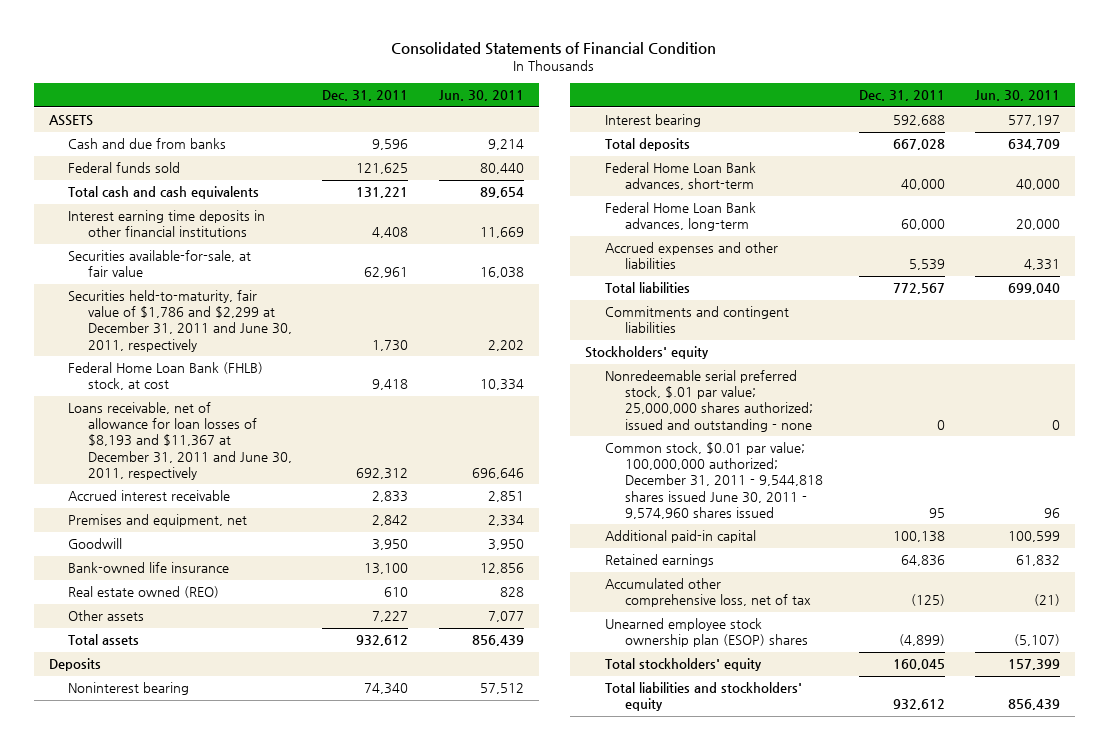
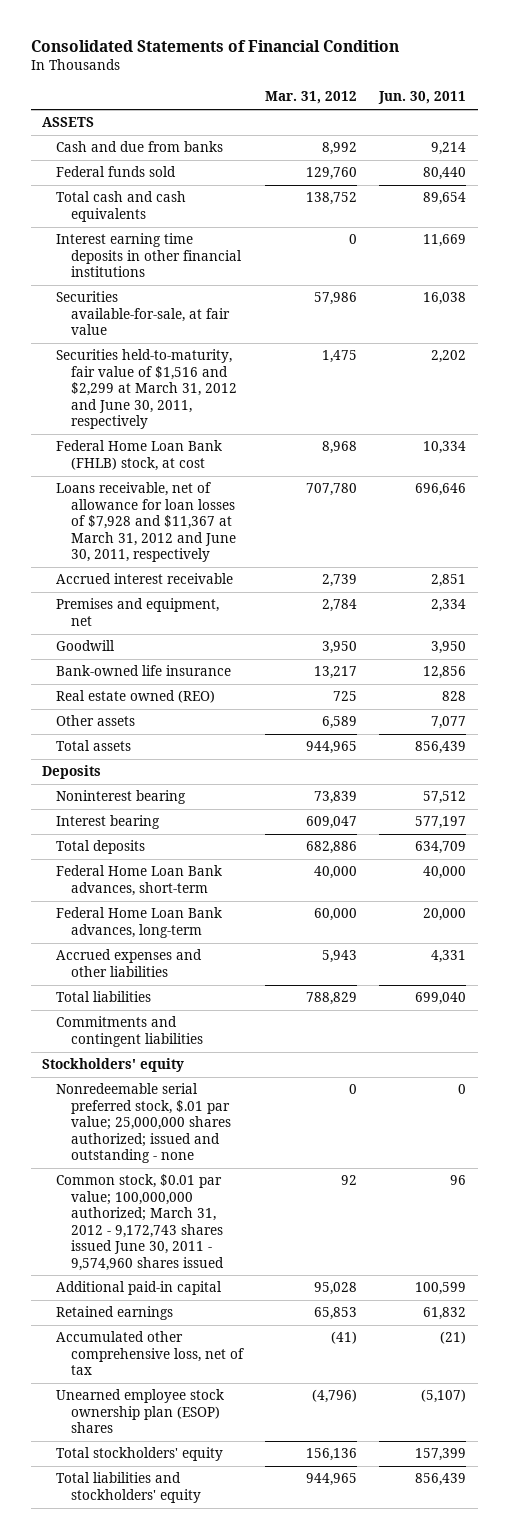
- | Dec. 31, 2011 | Jun. 30, 2011
+ | Mar. 31, 2012 | Jun. 30, 2011
- Securities held-to-maturity, fair value of $1,786 and $2,299 at December 31, 2011 and June 30, 2011, respectively | 1,730 | 2,202
+ Securities held-to-maturity, fair value of $1,516 and $2,299 at March 31, 2012 and June 30, 2011, respectively | 1,475 | 2,202
- Loans receivable, net of allowance for loan losses of $8,193 and $11,367 at December 31, 2011 and June 30, 2011, respectively | 692,312 | 696,646
+ Loans receivable, net of allowance for loan losses of $7,928 and $11,367 at March 31, 2012 and June 30, 2011, respectively | 707,780 | 696,646
- Common stock, $0.01 par value; 100,000,000 authorized; December 31, 2011 - 9,544,818 shares issued June 30, 2011 - 9,574,960 shares issued | 95 | 96
+ Common stock, $0.01 par value; 100,000,000 authorized; March 31, 2012 - 9,172,743 shares issued June 30, 2011 - 9,574,960 shares issued | 92 | 96

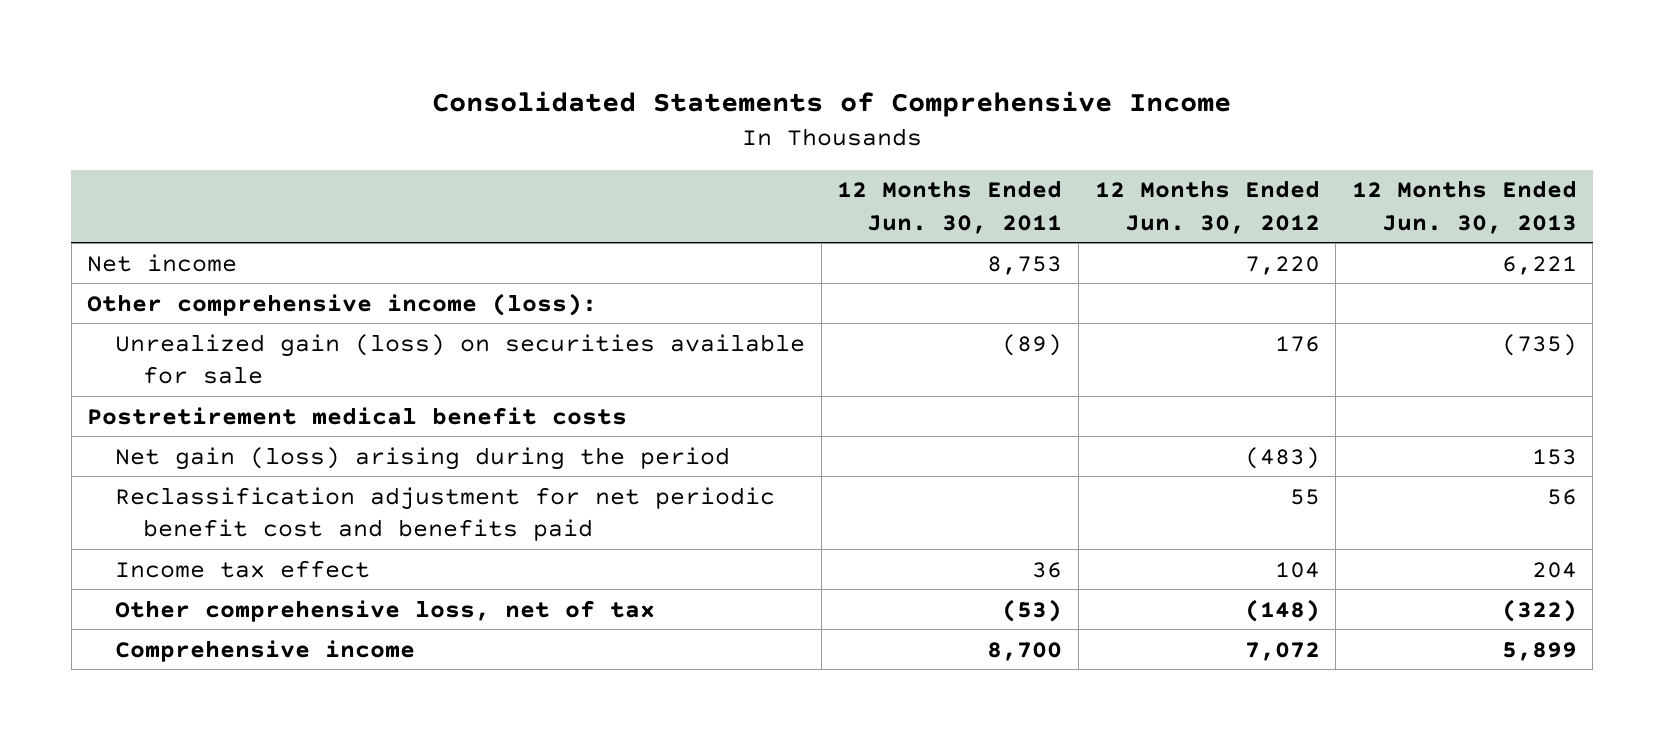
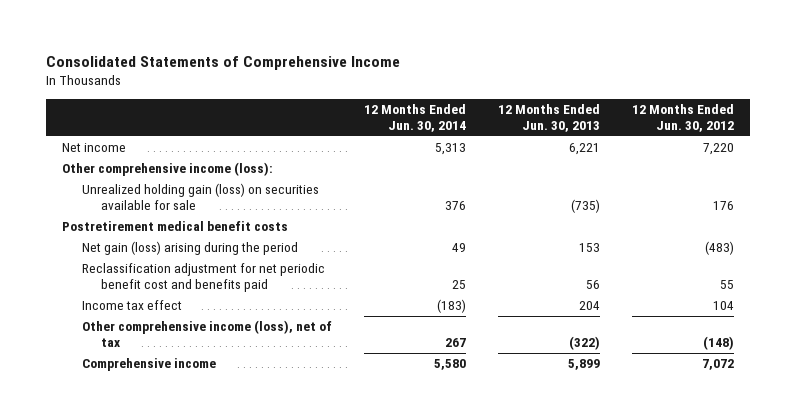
- | 12 Months Ended Jun. 30, 2011 | 12 Months Ended Jun. 30, 2012 | 12 Months Ended Jun. 30, 2013
+ | 12 Months Ended Jun. 30, 2014 | 12 Months Ended Jun. 30, 2013 | 12 Months Ended Jun. 30, 2012
- Unrealized gain (loss) on securities available for sale | (89) | 176 | (735)
+ Unrealized holding gain (loss) on securities available for sale | 376 | (735) | 176
- Other comprehensive loss, net of tax | (53) | (148) | (322)
+ Other comprehensive income (loss), net of tax | 267 | (322) | (148)

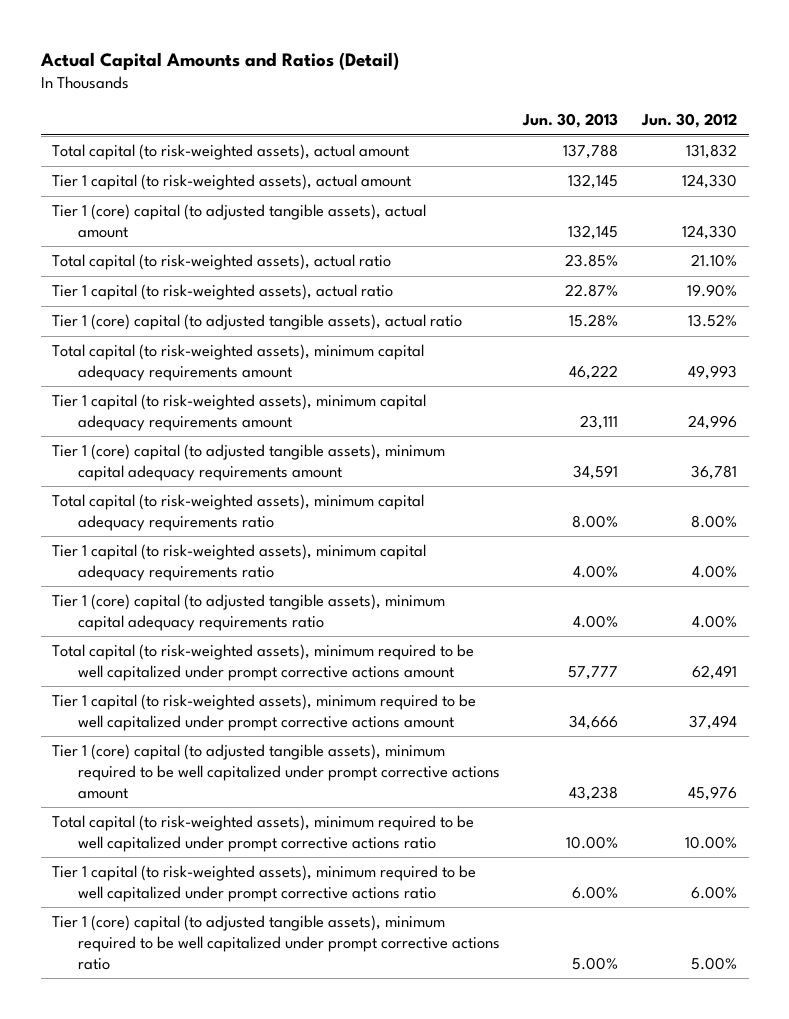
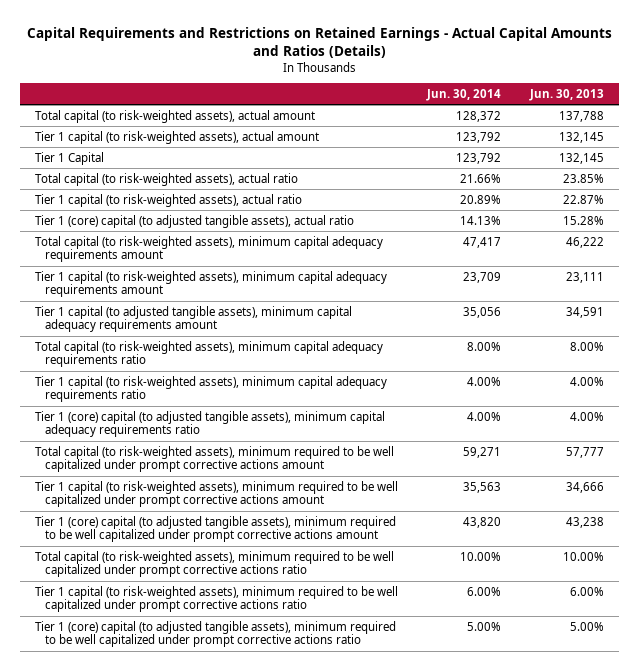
- Actual Capital Amounts and Ratios (Detail)
+ Capital Requirements and Restrictions on Retained Earnings - Actual Capital Amounts and Ratios (Details)
- | Jun. 30, 2013 | Jun. 30, 2012
+ | Jun. 30, 2014 | Jun. 30, 2013
- Tier 1 (core) capital (to adjusted tangible assets), actual amount | 132,145 | 124,330
+ Tier 1 Capital | 123,792 | 132,145
- Tier 1 (core) capital (to adjusted tangible assets), minimum capital adequacy requirements amount | 34,591 | 36,781
+ Tier 1 capital (to adjusted tangible assets), minimum capital adequacy requirements amount | 35,056 | 34,591

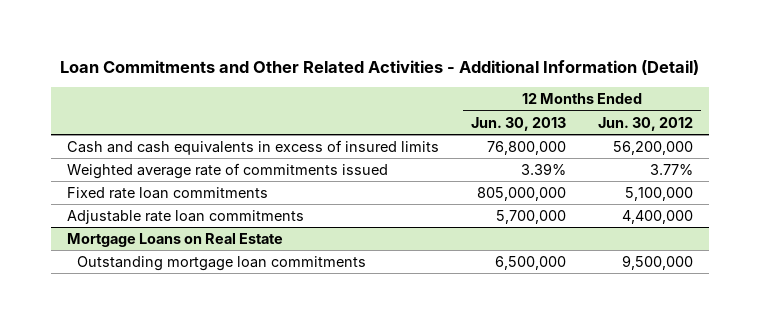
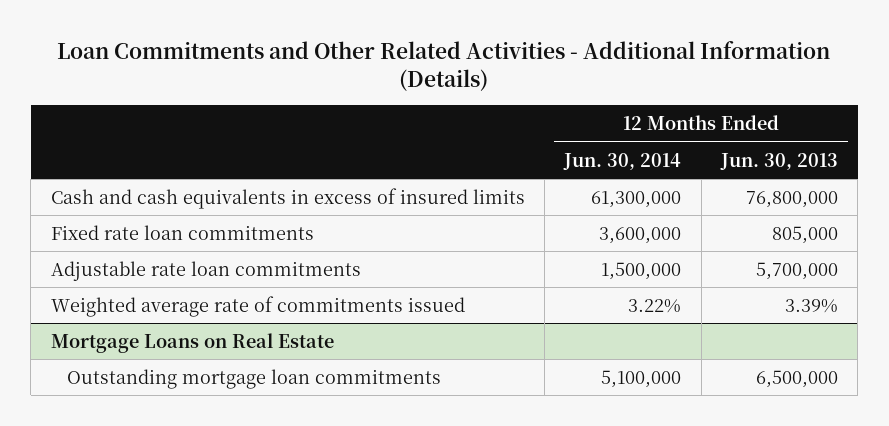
- Loan Commitments and Other Related Activities - Additional Information (Detail)
+ Loan Commitments and Other Related Activities - Additional Information (Details)
- | 12 Months Ended Jun. 30, 2013 | 12 Months Ended Jun. 30, 2012
+ | 12 Months Ended Jun. 30, 2014 | 12 Months Ended Jun. 30, 2013
- Fixed rate loan commitments | 805,000,000 | 5,100,000
+ Fixed rate loan commitments | 3,600,000 | 805,000
moved down: Weighted average rate of commitments issued | 3.22% | 3.39%

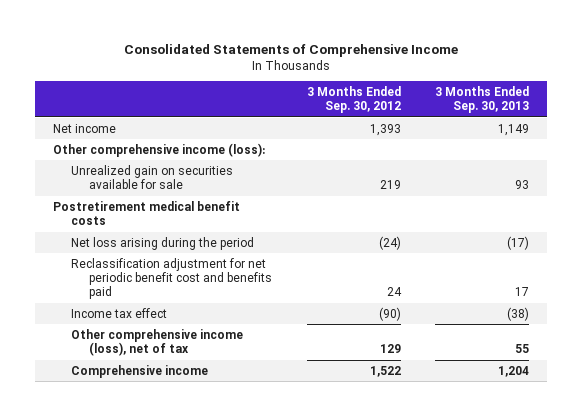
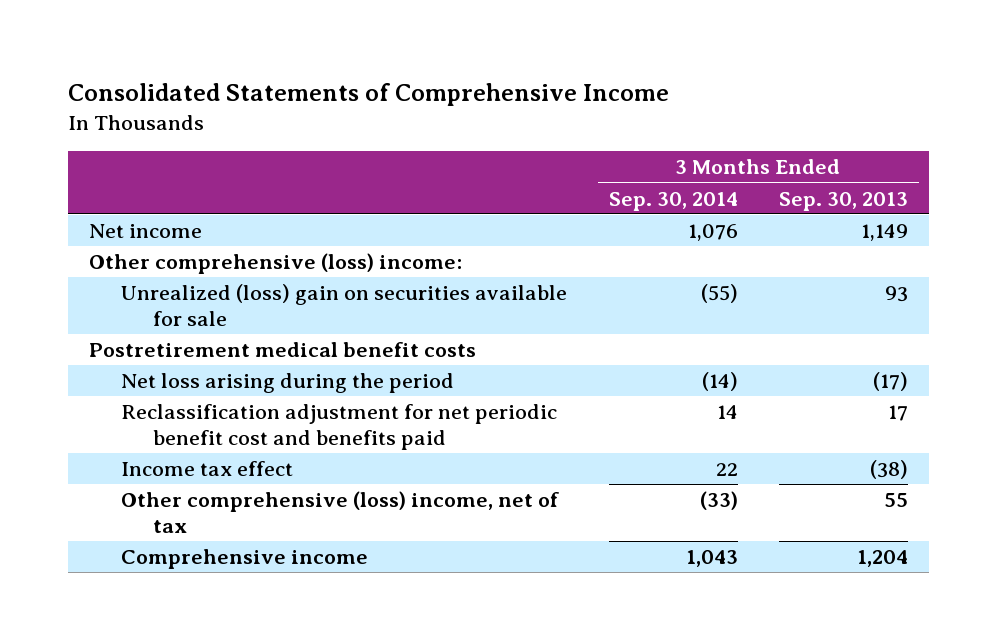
- | 3 Months Ended Sep. 30, 2012 | 3 Months Ended Sep. 30, 2013
+ | 3 Months Ended Sep. 30, 2014 | 3 Months Ended Sep. 30, 2013
- Other comprehensive income (loss):
- Unrealized gain on securities available for sale | 219 | 93
+ Other comprehensive (loss) income:
+ Unrealized (loss) gain on securities available for sale | (55) | 93
- Other comprehensive income (loss), net of tax | 129 | 55
+ Other comprehensive (loss) income, net of tax | (33) | 55

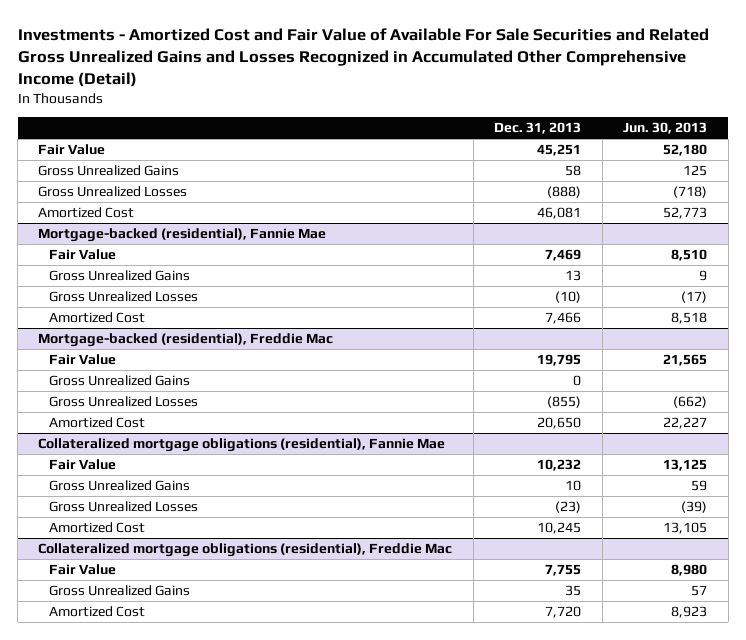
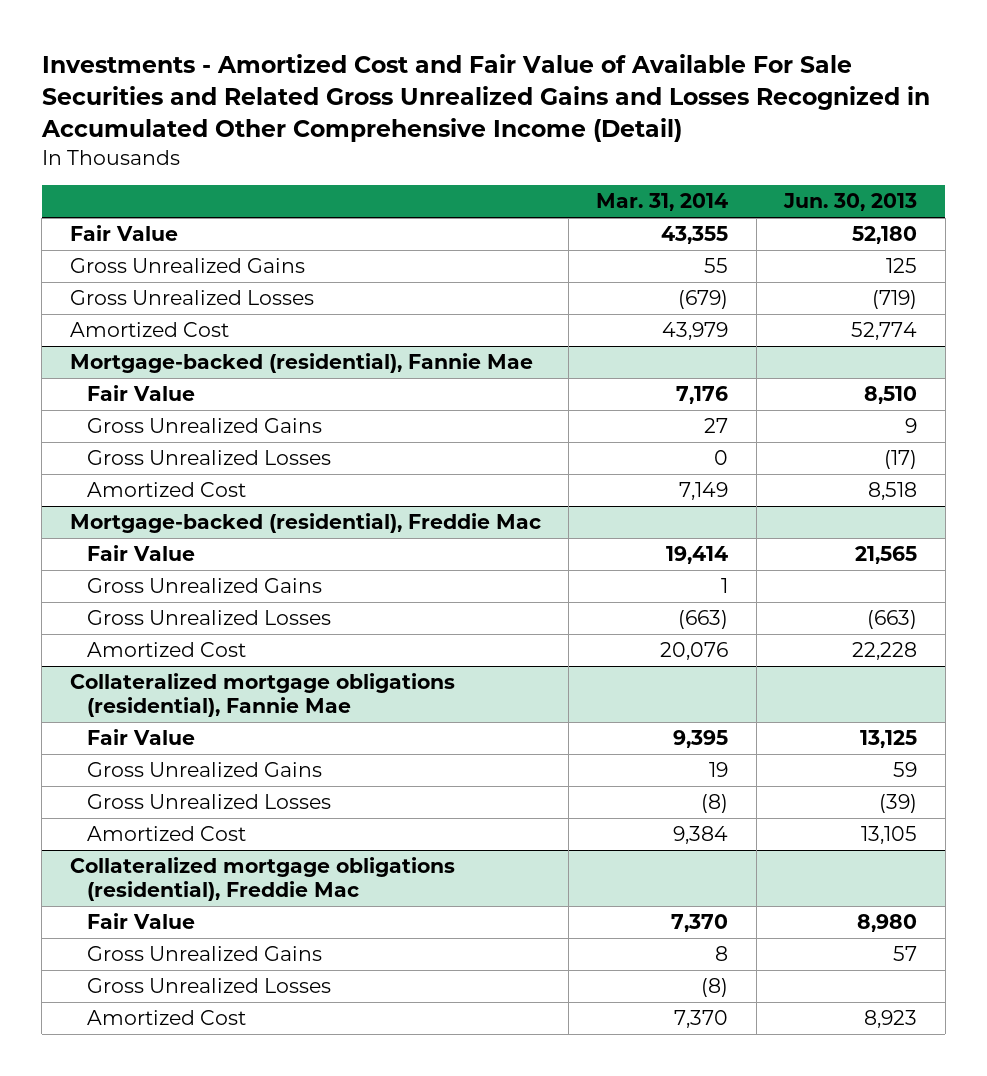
- | Dec. 31, 2013 | Jun. 30, 2013
+ | Mar. 31, 2014 | Jun. 30, 2013
- Gross Unrealized Losses | (888) | (718)
- Amortized Cost | 46,081 | 52,773
+ Gross Unrealized Losses | (679) | (719)
+ Amortized Cost | 43,979 | 52,774
@ Mortgage-backed (residential), Freddie Mac
- Gross Unrealized Losses | (855) | (662)
- Amortized Cost | 20,650 | 22,227
+ Gross Unrealized Losses | (663) | (663)
+ Amortized Cost | 20,076 | 22,228
@ Collateralized mortgage obligations (residential), Freddie Mac
+ Gross Unrealized Losses | (8) |

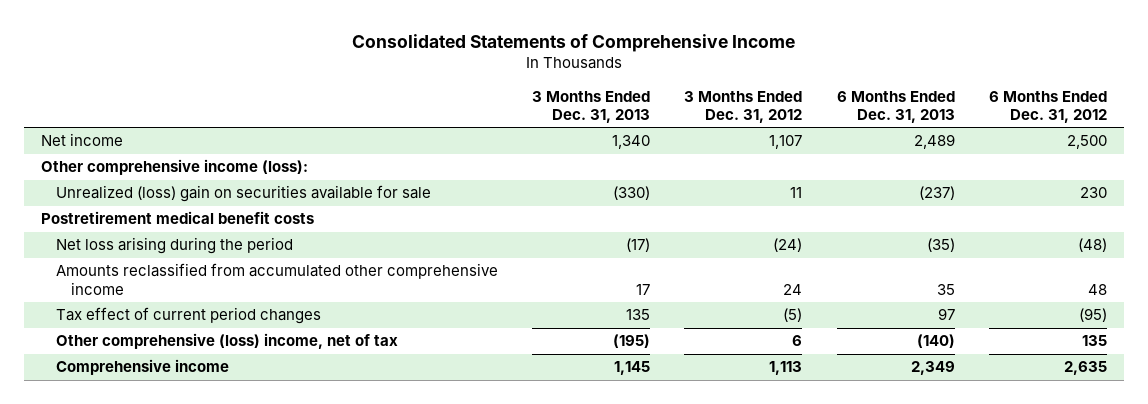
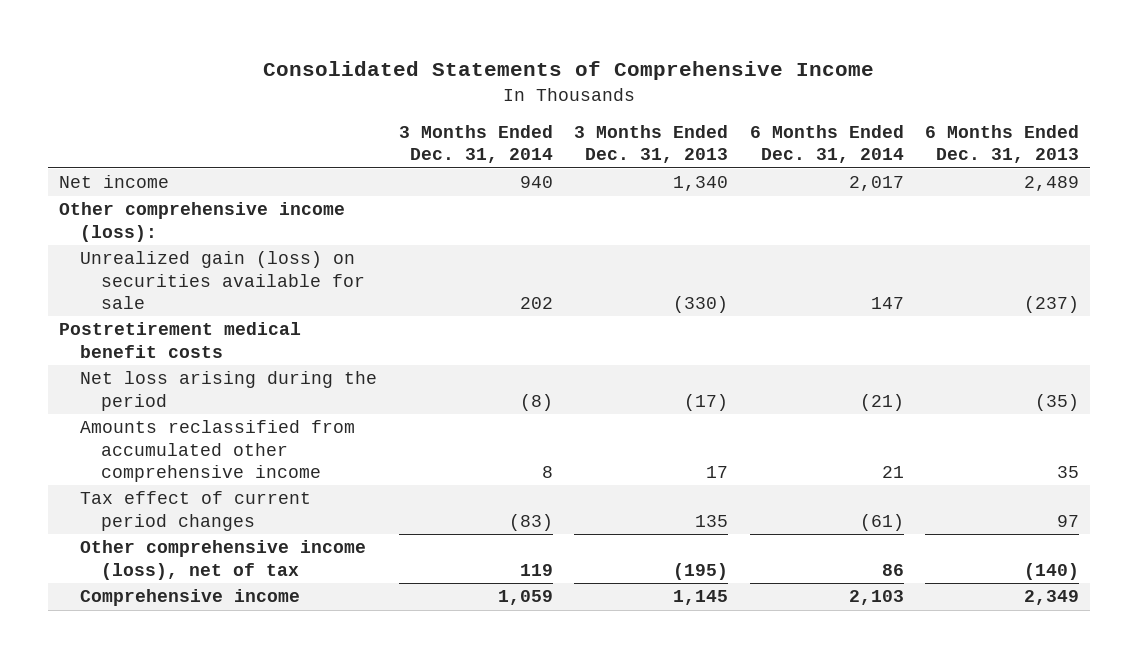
- | 3 Months Ended Dec. 31, 2013 | 3 Months Ended Dec. 31, 2012 | 6 Months Ended Dec. 31, 2013 | 6 Months Ended Dec. 31, 2012
+ | 3 Months Ended Dec. 31, 2014 | 3 Months Ended Dec. 31, 2013 | 6 Months Ended Dec. 31, 2014 | 6 Months Ended Dec. 31, 2013
- Unrealized (loss) gain on securities available for sale | (330) | 11 | (237) | 230
+ Unrealized gain (loss) on securities available for sale | 202 | (330) | 147 | (237)
- Other comprehensive (loss) income, net of tax | (195) | 6 | (140) | 135
+ Other comprehensive income (loss), net of tax | 119 | (195) | 86 | (140)

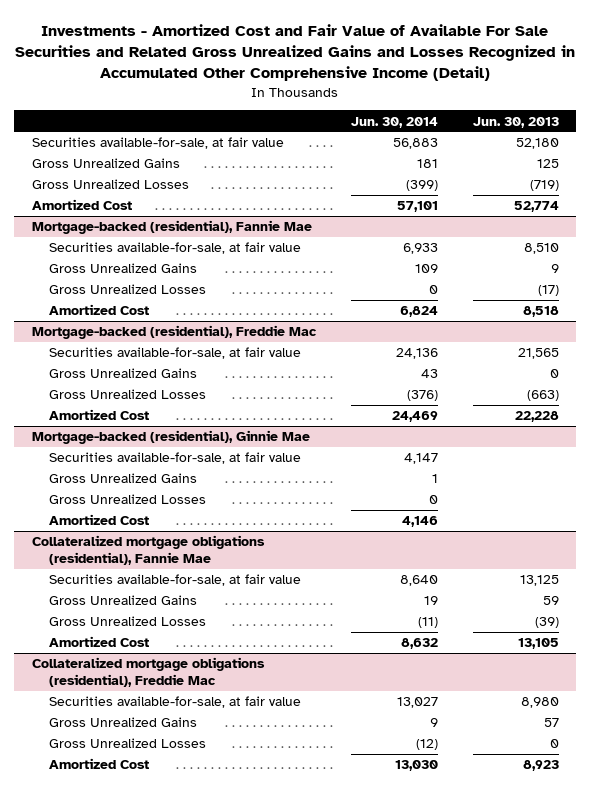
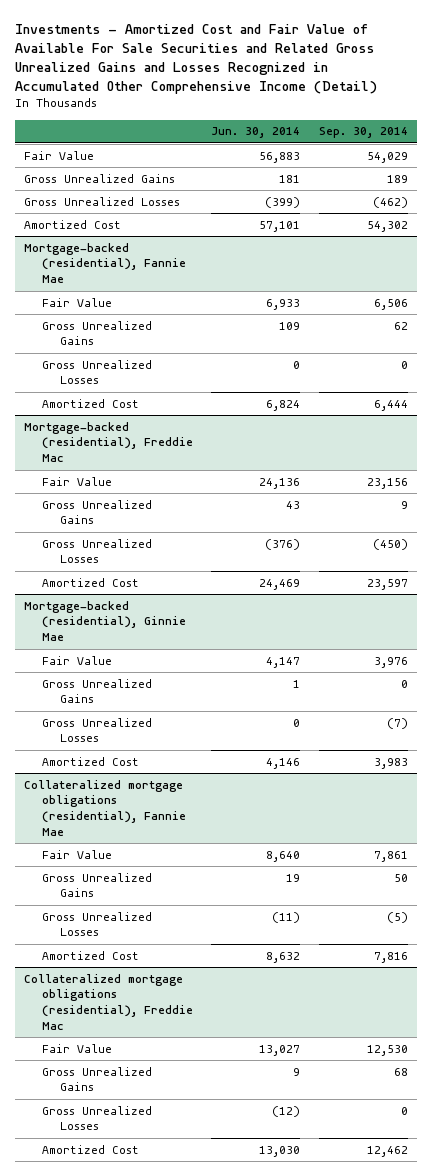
- | Jun. 30, 2014 | Jun. 30, 2013
+ | Jun. 30, 2014 | Sep. 30, 2014
- Securities available-for-sale, at fair value | 56,883 | 52,180
+ Fair Value | 56,883 | 54,029
@ Mortgage-backed (residential), Fannie Mae
- Securities available-for-sale, at fair value | 6,933 | 8,510
+ Fair Value | 6,933 | 6,506
@ Mortgage-backed (residential), Freddie Mac
- Securities available-for-sale, at fair value | 24,136 | 21,565
+ Fair Value | 24,136 | 23,156
@ Mortgage-backed (residential), Ginnie Mae
- Securities available-for-sale, at fair value | 4,147 |
+ Fair Value | 4,147 | 3,976
@ Collateralized mortgage obligations (residential), Fannie Mae
- Securities available-for-sale, at fair value | 8,640 | 13,125
+ Fair Value | 8,640 | 7,861
@ Collateralized mortgage obligations (residential), Freddie Mac
- Securities available-for-sale, at fair value | 13,027 | 8,980
+ Fair Value | 13,027 | 12,530

